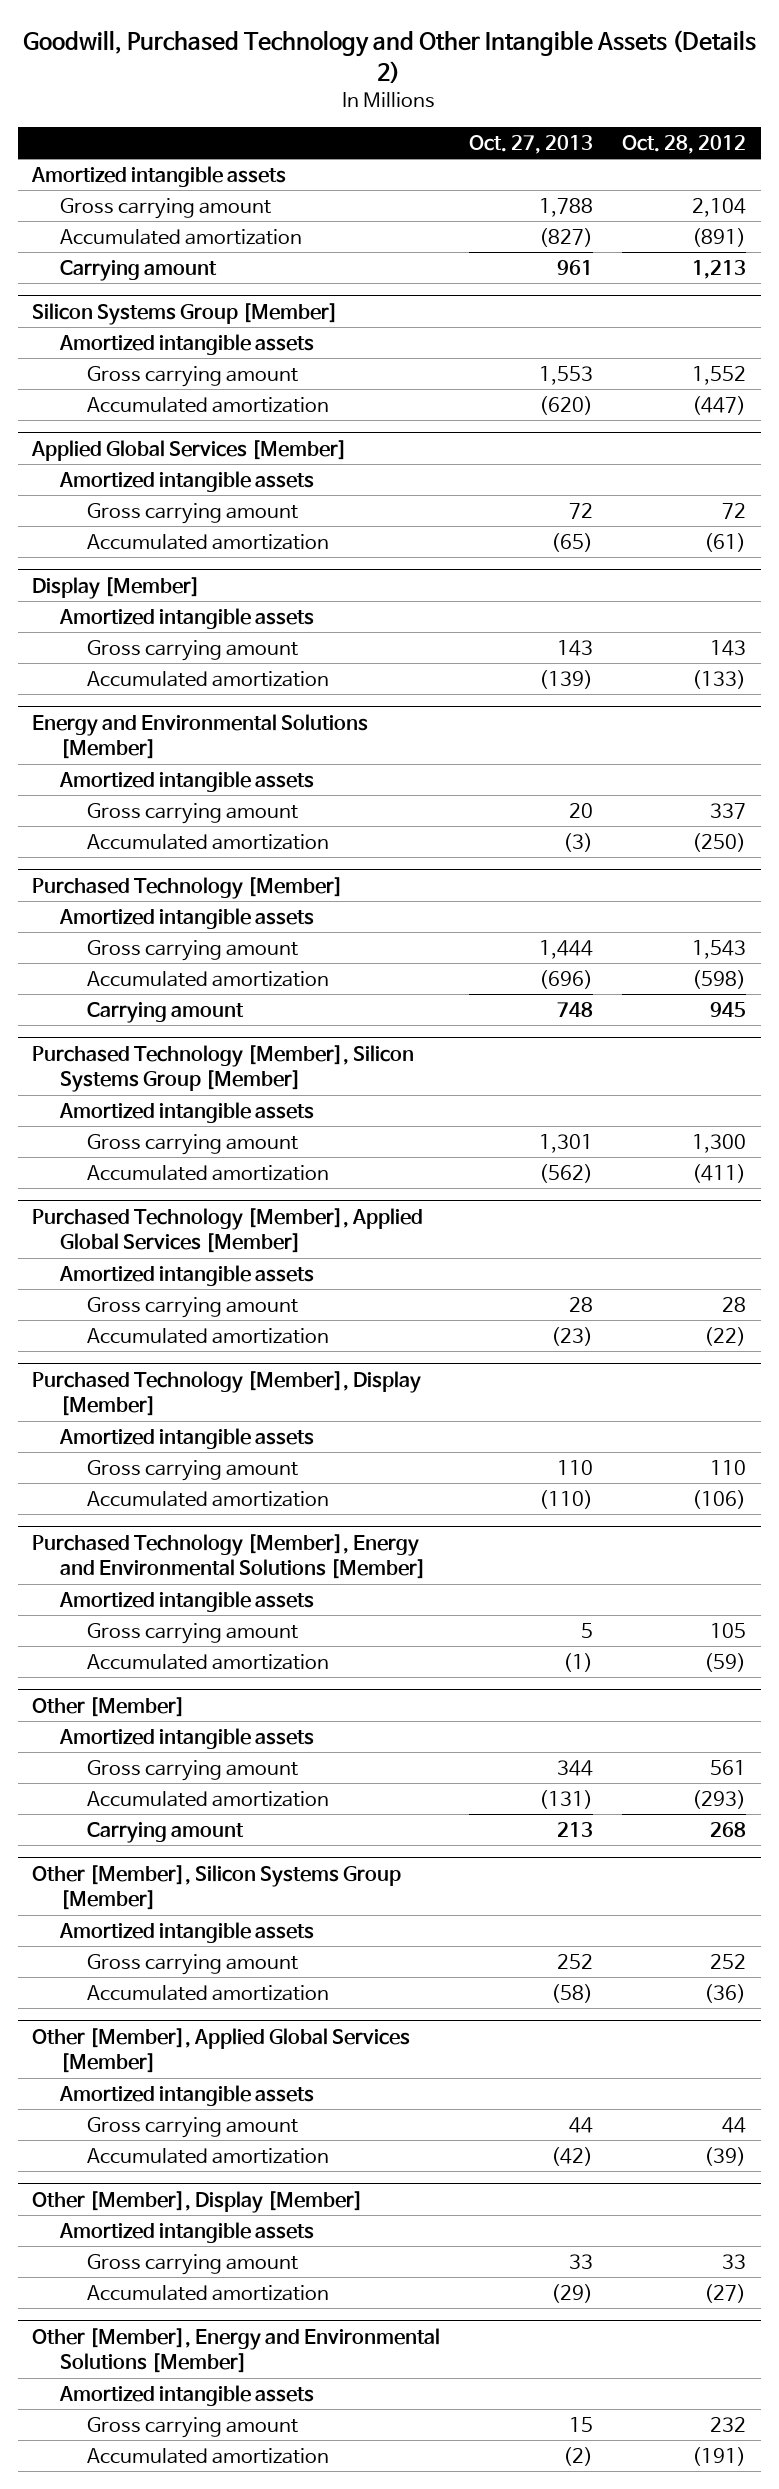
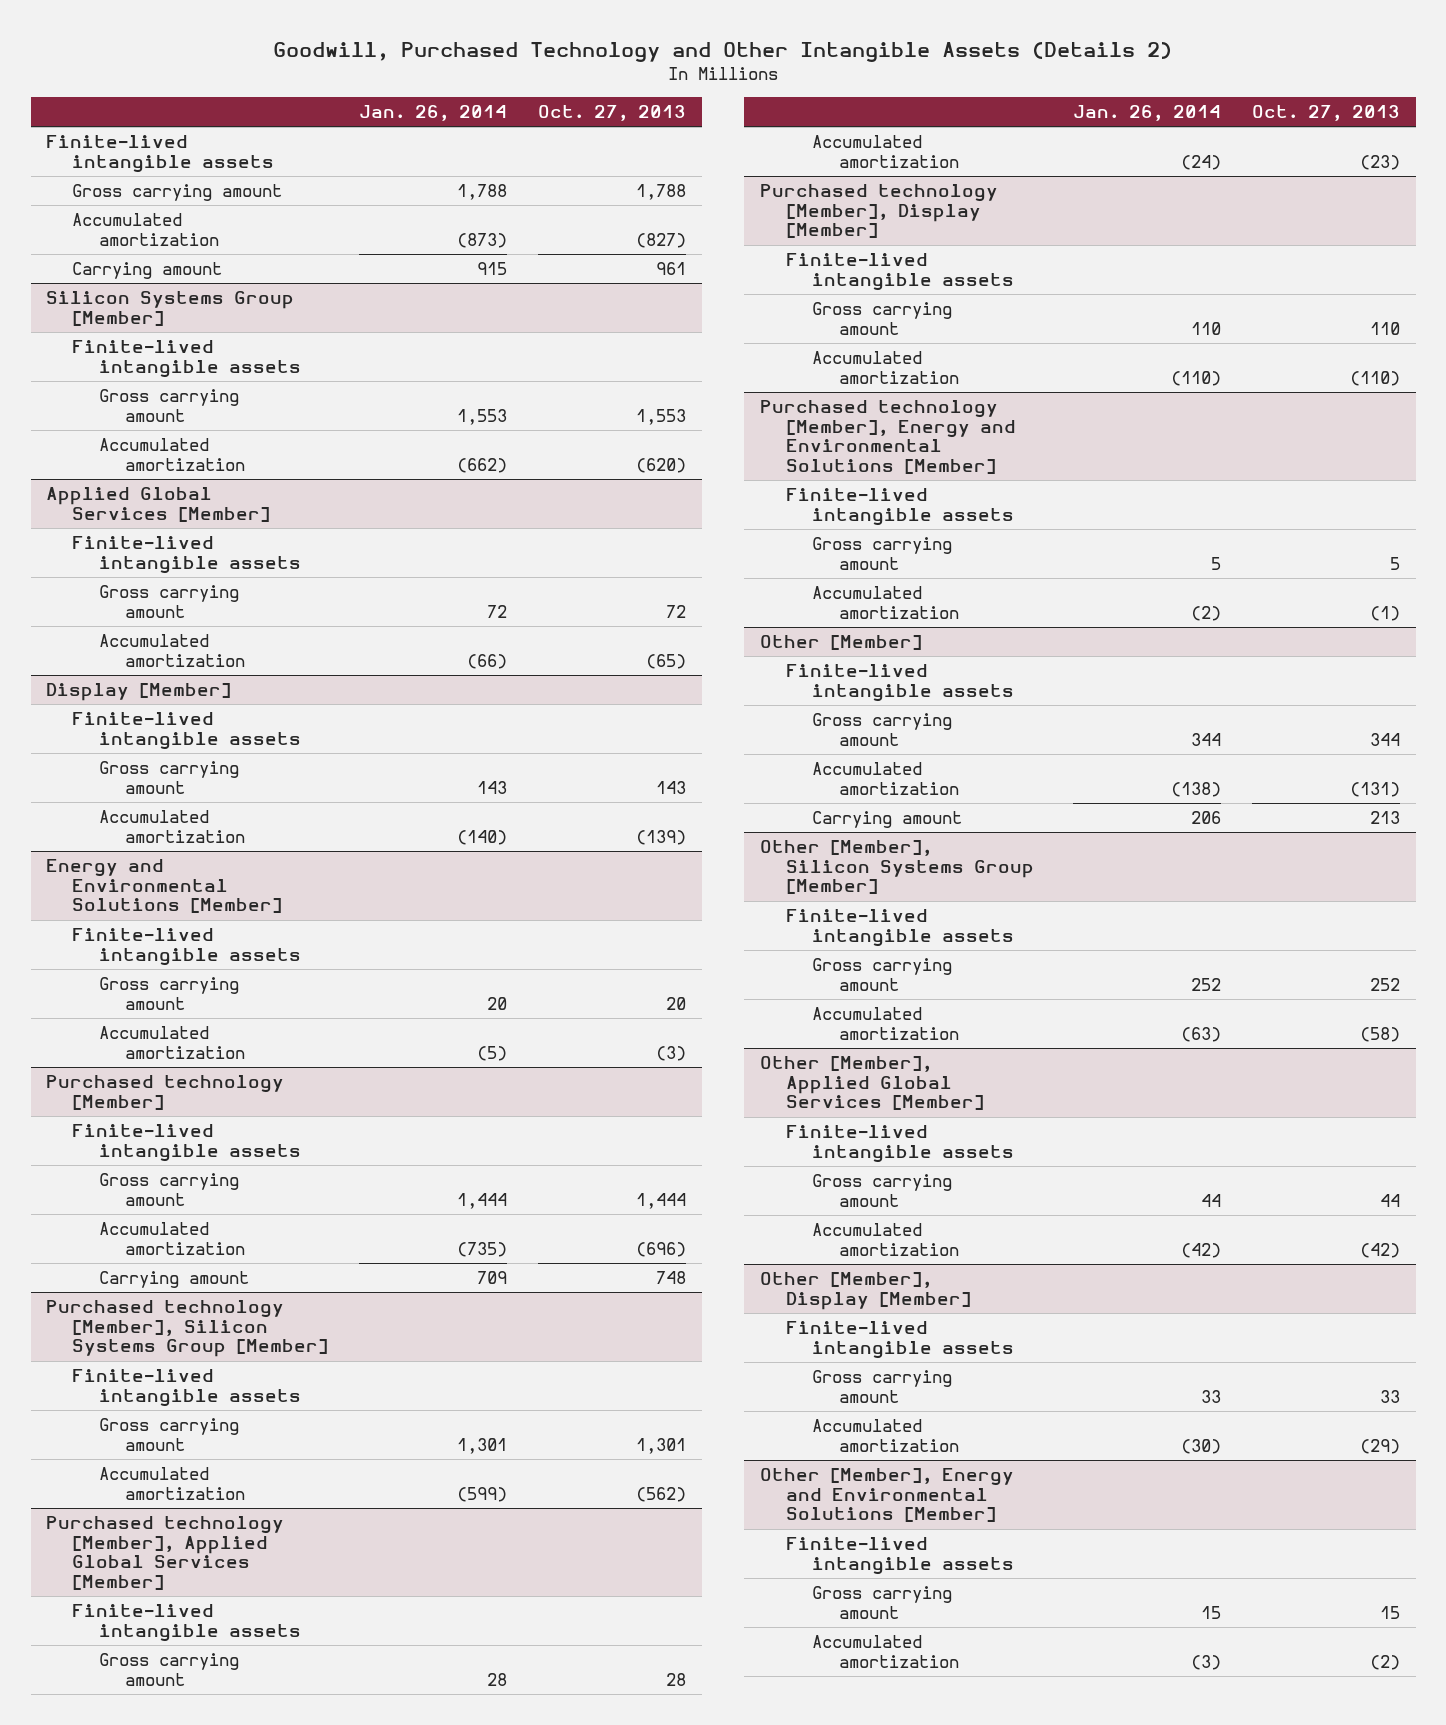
- | Oct. 27, 2013 | Oct. 28, 2012
+ | Jan. 26, 2014 | Oct. 27, 2013
- Amortized intangible assets
+ Finite-lived intangible assets
@ Silicon Systems Group [Member]
- Amortized intangible assets
+ Finite-lived intangible assets
@ Applied Global Services [Member]
- Amortized intangible assets
+ Finite-lived intangible assets
@ Display [Member]
- Amortized intangible assets
+ Finite-lived intangible assets
@ Energy and Environmental Solutions [Member]
- Amortized intangible assets
+ Finite-lived intangible assets
- Purchased Technology [Member]
- Amortized intangible assets
+ Purchased technology [Member]
+ Finite-lived intangible assets
- Purchased Technology [Member], Silicon Systems Group [Member]
- Amortized intangible assets
+ Purchased technology [Member], Silicon Systems Group [Member]
+ Finite-lived intangible assets
- Purchased Technology [Member], Applied Global Services [Member]
- Amortized intangible assets
+ Purchased technology [Member], Applied Global Services [Member]
+ Finite-lived intangible assets
- Purchased Technology [Member], Display [Member]
- Amortized intangible assets
+ Purchased technology [Member], Display [Member]
+ Finite-lived intangible assets
- Purchased Technology [Member], Energy and Environmental Solutions [Member]
- Amortized intangible assets
+ Purchased technology [Member], Energy and Environmental Solutions [Member]
+ Finite-lived intangible assets
@ Other [Member]
- Amortized intangible assets
+ Finite-lived intangible assets
@ Other [Member], Silicon Systems Group [Member]
- Amortized intangible assets
+ Finite-lived intangible assets
@ Other [Member], Applied Global Services [Member]
- Amortized intangible assets
+ Finite-lived intangible assets
@ Other [Member], Display [Member]
- Amortized intangible assets
+ Finite-lived intangible assets
@ Other [Member], Energy and Environmental Solutions [Member]
- Amortized intangible assets
+ Finite-lived intangible assets

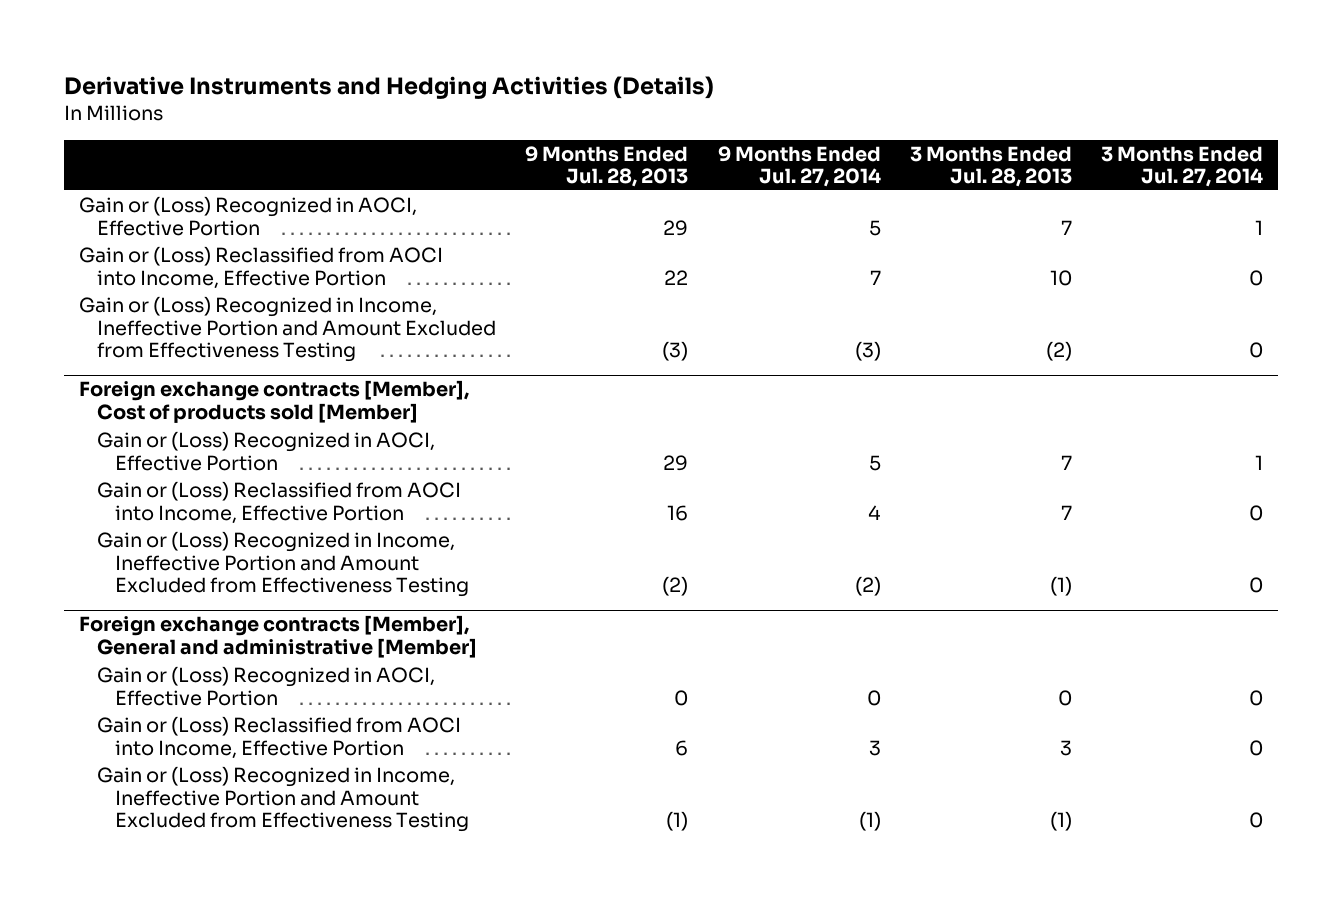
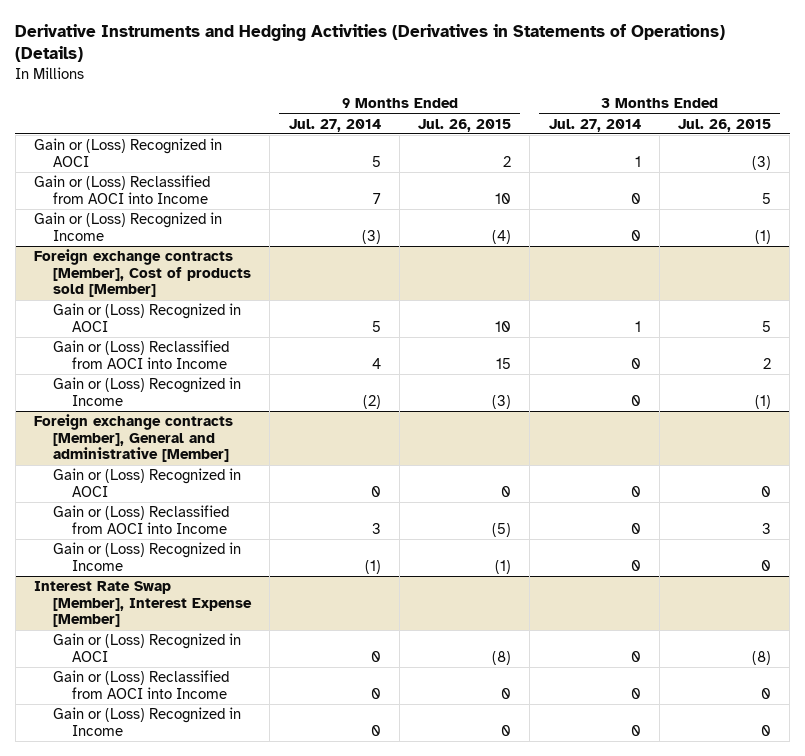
- Derivative Instruments and Hedging Activities (Details)
+ Derivative Instruments and Hedging Activities (Derivatives in Statements of Operations) (Details)
- | 9 Months Ended Jul. 28, 2013 | 9 Months Ended Jul. 27, 2014 | 3 Months Ended Jul. 28, 2013 | 3 Months Ended Jul. 27, 2014
+ | 9 Months Ended Jul. 27, 2014 | 9 Months Ended Jul. 26, 2015 | 3 Months Ended Jul. 27, 2014 | 3 Months Ended Jul. 26, 2015
- Gain or (Loss) Recognized in AOCI, Effective Portion | 29 | 5 | 7 | 1
- Gain or (Loss) Reclassified from AOCI into Income, Effective Portion | 22 | 7 | 10 | 0
- Gain or (Loss) Recognized in Income, Ineffective Portion and Amount Excluded from Effectiveness Testing | (3) | (3) | (2) | 0
+ Gain or (Loss) Recognized in AOCI | 5 | 2 | 1 | (3)
+ Gain or (Loss) Reclassified from AOCI into Income | 7 | 10 | 0 | 5
+ Gain or (Loss) Recognized in Income | (3) | (4) | 0 | (1)
@ Foreign exchange contracts [Member], Cost of products sold [Member]
- Gain or (Loss) Recognized in AOCI, Effective Portion | 29 | 5 | 7 | 1
- Gain or (Loss) Reclassified from AOCI into Income, Effective Portion | 16 | 4 | 7 | 0
- Gain or (Loss) Recognized in Income, Ineffective Portion and Amount Excluded from Effectiveness Testing | (2) | (2) | (1) | 0
+ Gain or (Loss) Recognized in AOCI | 5 | 10 | 1 | 5
+ Gain or (Loss) Reclassified from AOCI into Income | 4 | 15 | 0 | 2
+ Gain or (Loss) Recognized in Income | (2) | (3) | 0 | (1)
@ Foreign exchange contracts [Member], General and administrative [Member]
- Gain or (Loss) Recognized in AOCI, Effective Portion | 0 | 0 | 0 | 0
- Gain or (Loss) Reclassified from AOCI into Income, Effective Portion | 6 | 3 | 3 | 0
- Gain or (Loss) Recognized in Income, Ineffective Portion and Amount Excluded from Effectiveness Testing | (1) | (1) | (1) | 0
+ Gain or (Loss) Recognized in AOCI | 0 | 0 | 0 | 0
+ Gain or (Loss) Reclassified from AOCI into Income | 3 | (5) | 0 | 3
+ Gain or (Loss) Recognized in Income | (1) | (1) | 0 | 0
+ Interest Rate Swap [Member], Interest Expense [Member]
+ Gain or (Loss) Recognized in AOCI | 0 | (8) | 0 | (8)
+ Gain or (Loss) Reclassified from AOCI into Income | 0 | 0 | 0 | 0
+ Gain or (Loss) Recognized in Income | 0 | 0 | 0 | 0

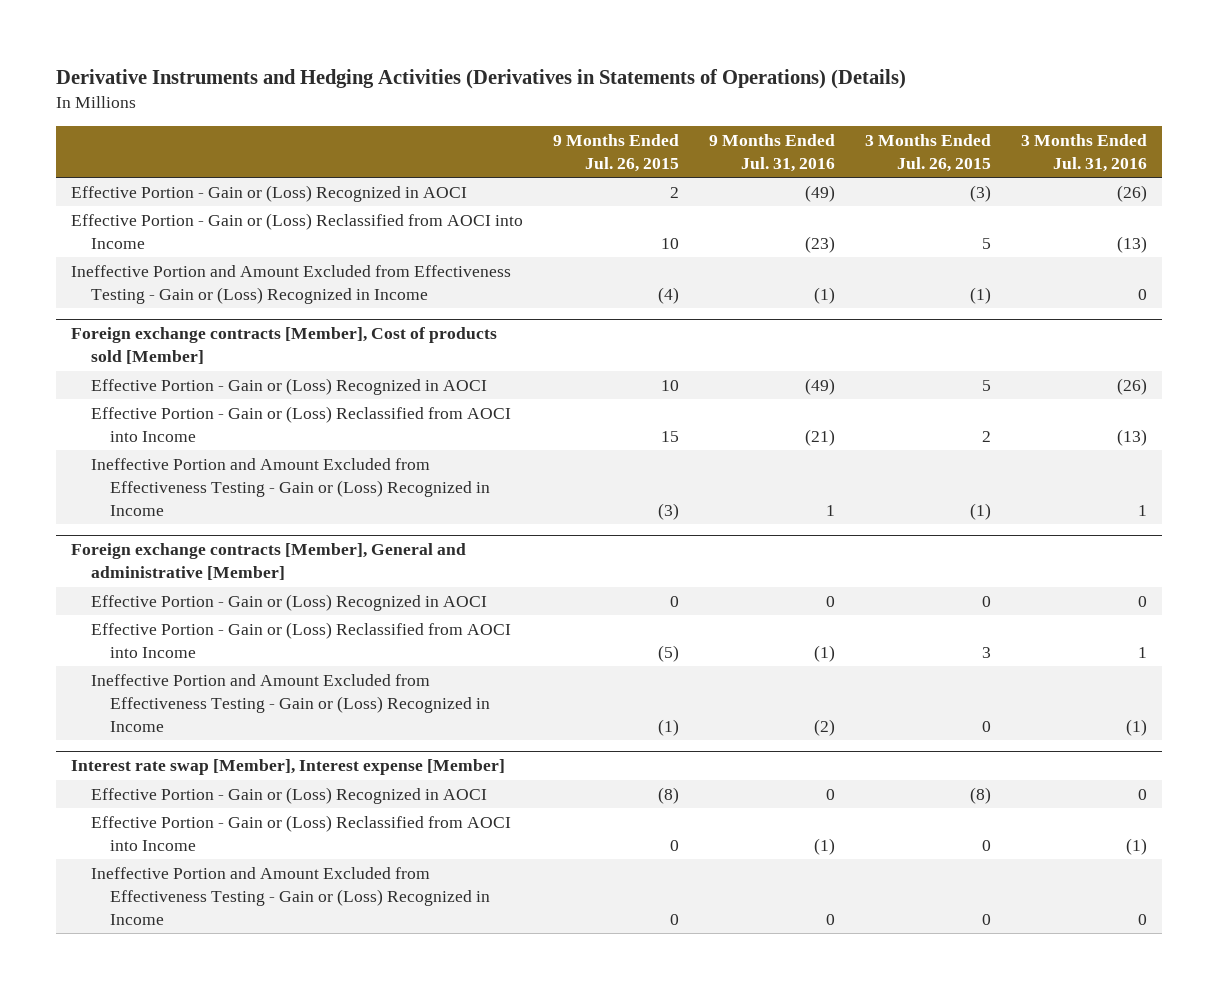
- | 9 Months Ended Jul. 27, 2014 | 9 Months Ended Jul. 26, 2015 | 3 Months Ended Jul. 27, 2014 | 3 Months Ended Jul. 26, 2015
+ | 9 Months Ended Jul. 26, 2015 | 9 Months Ended Jul. 31, 2016 | 3 Months Ended Jul. 26, 2015 | 3 Months Ended Jul. 31, 2016
- Gain or (Loss) Recognized in AOCI | 5 | 2 | 1 | (3)
- Gain or (Loss) Reclassified from AOCI into Income | 7 | 10 | 0 | 5
- Gain or (Loss) Recognized in Income | (3) | (4) | 0 | (1)
+ Effective Portion - Gain or (Loss) Recognized in AOCI | 2 | (49) | (3) | (26)
+ Effective Portion - Gain or (Loss) Reclassified from AOCI into Income | 10 | (23) | 5 | (13)
+ Ineffective Portion and Amount Excluded from Effectiveness Testing - Gain or (Loss) Recognized in Income | (4) | (1) | (1) | 0
@ Foreign exchange contracts [Member], Cost of products sold [Member]
- Gain or (Loss) Recognized in AOCI | 5 | 10 | 1 | 5
- Gain or (Loss) Reclassified from AOCI into Income | 4 | 15 | 0 | 2
- Gain or (Loss) Recognized in Income | (2) | (3) | 0 | (1)
+ Effective Portion - Gain or (Loss) Recognized in AOCI | 10 | (49) | 5 | (26)
+ Effective Portion - Gain or (Loss) Reclassified from AOCI into Income | 15 | (21) | 2 | (13)
+ Ineffective Portion and Amount Excluded from Effectiveness Testing - Gain or (Loss) Recognized in Income | (3) | 1 | (1) | 1
@ Foreign exchange contracts [Member], General and administrative [Member]
- Gain or (Loss) Recognized in AOCI | 0 | 0 | 0 | 0
- Gain or (Loss) Reclassified from AOCI into Income | 3 | (5) | 0 | 3
- Gain or (Loss) Recognized in Income | (1) | (1) | 0 | 0
- Interest Rate Swap [Member], Interest Expense [Member]
- Gain or (Loss) Recognized in AOCI | 0 | (8) | 0 | (8)
- Gain or (Loss) Reclassified from AOCI into Income | 0 | 0 | 0 | 0
- Gain or (Loss) Recognized in Income | 0 | 0 | 0 | 0
@ Foreign exchange contracts [Member], General and administrative [Member]
+ Effective Portion - Gain or (Loss) Recognized in AOCI | 0 | 0 | 0 | 0
+ Effective Portion - Gain or (Loss) Reclassified from AOCI into Income | (5) | (1) | 3 | 1
+ Ineffective Portion and Amount Excluded from Effectiveness Testing - Gain or (Loss) Recognized in Income | (1) | (2) | 0 | (1)
+ Interest rate swap [Member], Interest expense [Member]
+ Effective Portion - Gain or (Loss) Recognized in AOCI | (8) | 0 | (8) | 0
+ Effective Portion - Gain or (Loss) Reclassified from AOCI into Income | 0 | (1) | 0 | (1)
+ Ineffective Portion and Amount Excluded from Effectiveness Testing - Gain or (Loss) Recognized in Income | 0 | 0 | 0 | 0

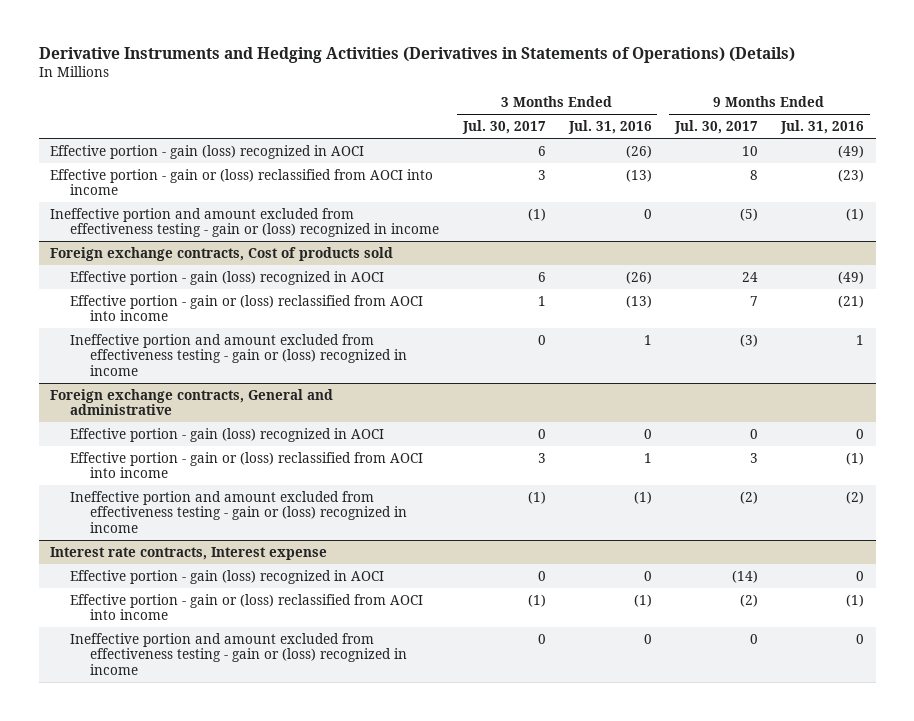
- | 9 Months Ended Jul. 26, 2015 | 9 Months Ended Jul. 31, 2016 | 3 Months Ended Jul. 26, 2015 | 3 Months Ended Jul. 31, 2016
+ | 3 Months Ended Jul. 30, 2017 | 3 Months Ended Jul. 31, 2016 | 9 Months Ended Jul. 30, 2017 | 9 Months Ended Jul. 31, 2016
- Effective Portion - Gain or (Loss) Recognized in AOCI | 2 | (49) | (3) | (26)
- Effective Portion - Gain or (Loss) Reclassified from AOCI into Income | 10 | (23) | 5 | (13)
- Ineffective Portion and Amount Excluded from Effectiveness Testing - Gain or (Loss) Recognized in Income | (4) | (1) | (1) | 0
- Foreign exchange contracts [Member], Cost of products sold [Member]
- Effective Portion - Gain or (Loss) Recognized in AOCI | 10 | (49) | 5 | (26)
- Effective Portion - Gain or (Loss) Reclassified from AOCI into Income | 15 | (21) | 2 | (13)
- Ineffective Portion and Amount Excluded from Effectiveness Testing - Gain or (Loss) Recognized in Income | (3) | 1 | (1) | 1
- Foreign exchange contracts [Member], General and administrative [Member]
- Effective Portion - Gain or (Loss) Recognized in AOCI | 0 | 0 | 0 | 0
- Effective Portion - Gain or (Loss) Reclassified from AOCI into Income | (5) | (1) | 3 | 1
- Ineffective Portion and Amount Excluded from Effectiveness Testing - Gain or (Loss) Recognized in Income | (1) | (2) | 0 | (1)
- Interest rate swap [Member], Interest expense [Member]
- Effective Portion - Gain or (Loss) Recognized in AOCI | (8) | 0 | (8) | 0
- Effective Portion - Gain or (Loss) Reclassified from AOCI into Income | 0 | (1) | 0 | (1)
- Ineffective Portion and Amount Excluded from Effectiveness Testing - Gain or (Loss) Recognized in Income | 0 | 0 | 0 | 0
+ Effective portion - gain (loss) recognized in AOCI | 6 | (26) | 10 | (49)
+ Effective portion - gain or (loss) reclassified from AOCI into income | 3 | (13) | 8 | (23)
+ Ineffective portion and amount excluded from effectiveness testing - gain or (loss) recognized in income | (1) | 0 | (5) | (1)
+ Foreign exchange contracts, Cost of products sold
+ Effective portion - gain (loss) recognized in AOCI | 6 | (26) | 24 | (49)
+ Effective portion - gain or (loss) reclassified from AOCI into income | 1 | (13) | 7 | (21)
+ Ineffective portion and amount excluded from effectiveness testing - gain or (loss) recognized in income | 0 | 1 | (3) | 1
+ Foreign exchange contracts, General and administrative
+ Effective portion - gain (loss) recognized in AOCI | 0 | 0 | 0 | 0
+ Effective portion - gain or (loss) reclassified from AOCI into income | 3 | 1 | 3 | (1)
+ Ineffective portion and amount excluded from effectiveness testing - gain or (loss) recognized in income | (1) | (1) | (2) | (2)
+ Interest rate contracts, Interest expense
+ Effective portion - gain (loss) recognized in AOCI | 0 | 0 | (14) | 0
+ Effective portion - gain or (loss) reclassified from AOCI into income | (1) | (1) | (2) | (1)
+ Ineffective portion and amount excluded from effectiveness testing - gain or (loss) recognized in income | 0 | 0 | 0 | 0

